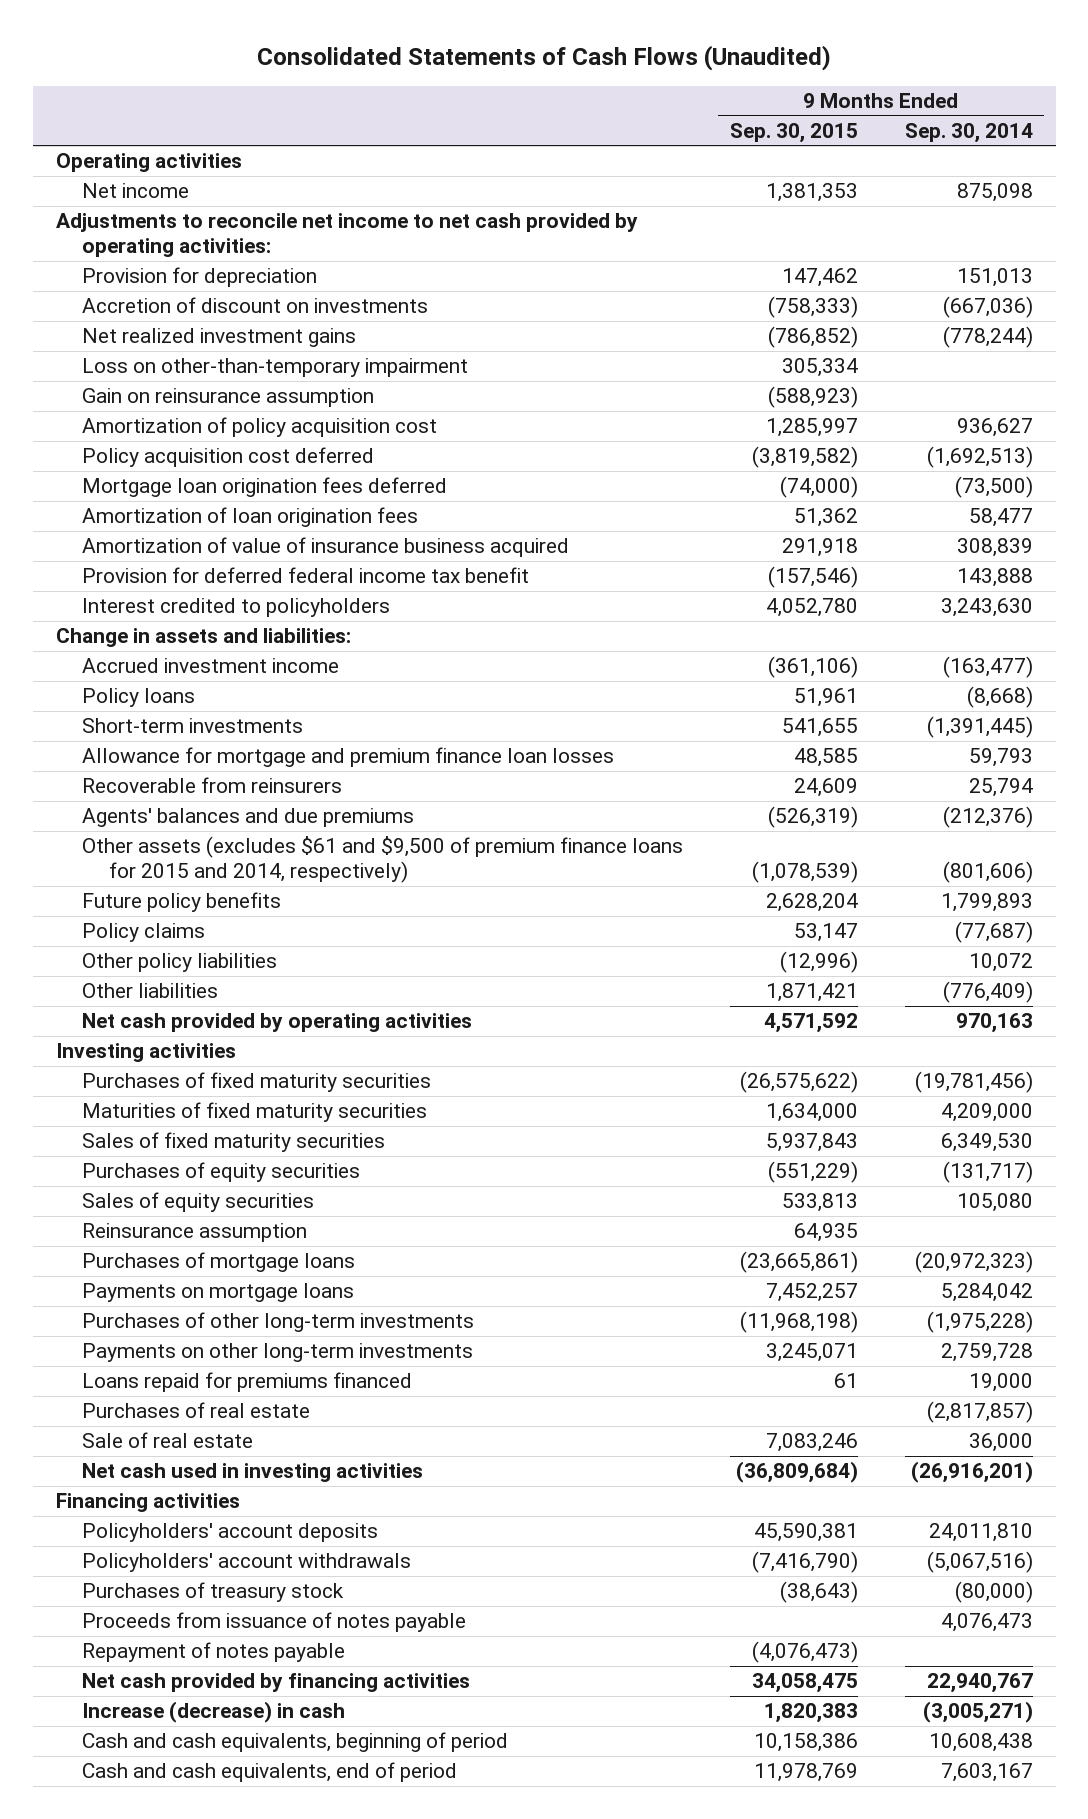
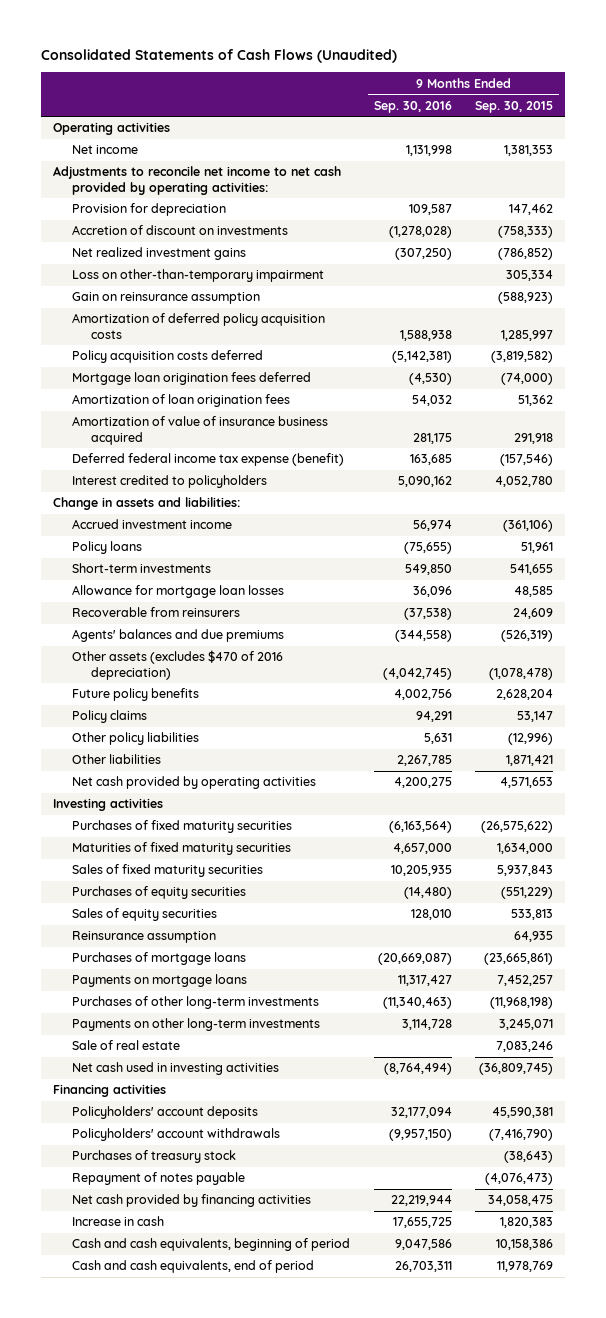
- | 9 Months Ended Sep. 30, 2015 | 9 Months Ended Sep. 30, 2014
+ | 9 Months Ended Sep. 30, 2016 | 9 Months Ended Sep. 30, 2015
- Amortization of policy acquisition cost | 1,285,997 | 936,627
- Policy acquisition cost deferred | (3,819,582) | (1,692,513)
+ Amortization of deferred policy acquisition costs | 1,588,938 | 1,285,997
+ Policy acquisition costs deferred | (5,142,381) | (3,819,582)
- Provision for deferred federal income tax benefit | (157,546) | 143,888
+ Deferred federal income tax expense (benefit) | 163,685 | (157,546)
- Allowance for mortgage and premium finance loan losses | 48,585 | 59,793
+ Allowance for mortgage loan losses | 36,096 | 48,585
- Other assets (excludes $61 and $9,500 of premium finance loans for 2015 and 2014, respectively) | (1,078,539) | (801,606)
+ Other assets (excludes $470 of 2016 depreciation) | (4,042,745) | (1,078,478)
- Net cash provided by operating activities | 4,571,592 | 970,163
+ Net cash provided by operating activities | 4,200,275 | 4,571,653
- Loans repaid for premiums financed | 61 | 19,000
- Purchases of real estate | | (2,817,857)
- Net cash used in investing activities | (36,809,684) | (26,916,201)
+ Net cash used in investing activities | (8,764,494) | (36,809,745)
- Proceeds from issuance of notes payable | | 4,076,473
- Increase (decrease) in cash | 1,820,383 | (3,005,271)
+ Increase in cash | 17,655,725 | 1,820,383

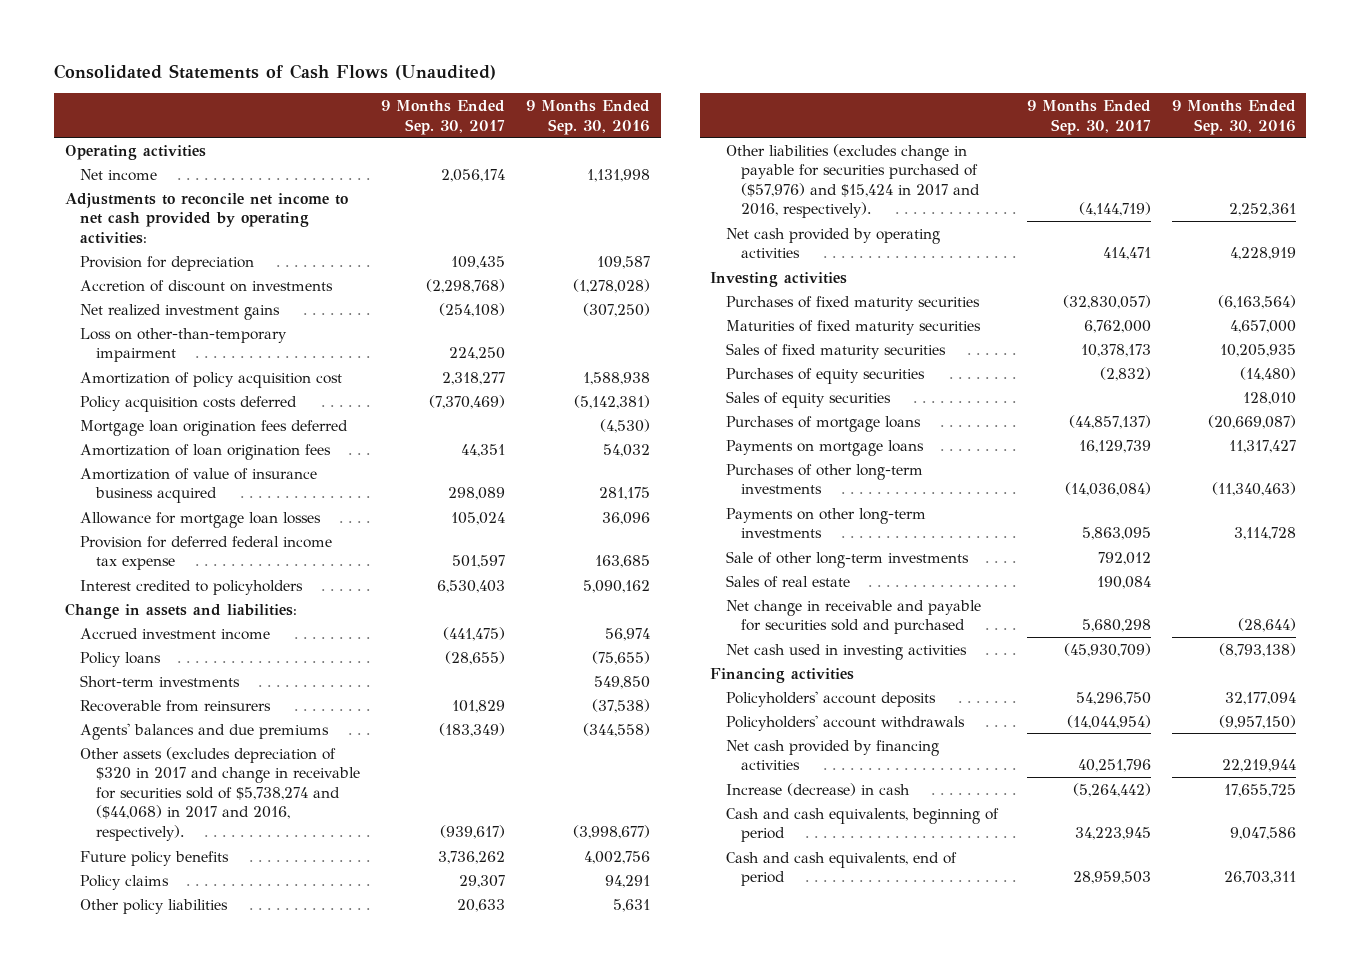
- | 9 Months Ended Sep. 30, 2016 | 9 Months Ended Sep. 30, 2015
+ | 9 Months Ended Sep. 30, 2017 | 9 Months Ended Sep. 30, 2016
- Gain on reinsurance assumption | | (588,923)
- Amortization of deferred policy acquisition costs | 1,588,938 | 1,285,997
+ Amortization of policy acquisition cost | 2,318,277 | 1,588,938
- Deferred federal income tax expense (benefit) | 163,685 | (157,546)
moved up: Allowance for mortgage loan losses | 105,024 | 36,096
+ Provision for deferred federal income tax expense | 501,597 | 163,685
- Other assets (excludes $470 of 2016 depreciation) | (4,042,745) | (1,078,478)
+ Other assets (excludes depreciation of $320 in 2017 and change in receivable for securities sold of $5,738,274 and ($44,068) in 2017 and 2016, respectively). | (939,617) | (3,998,677)
- Other liabilities | 2,267,785 | 1,871,421
- Net cash provided by operating activities | 4,200,275 | 4,571,653
+ Other liabilities (excludes change in payable for securities purchased of ($57,976) and $15,424 in 2017 and 2016, respectively). | (4,144,719) | 2,252,361
+ Net cash provided by operating activities | 414,471 | 4,228,919
- Reinsurance assumption | | 64,935
- Sale of real estate | | 7,083,246
- Net cash used in investing activities | (8,764,494) | (36,809,745)
+ Sale of other long-term investments | 792,012 |
+ Sales of real estate | 190,084 |
+ Net change in receivable and payable for securities sold and purchased | 5,680,298 | (28,644)
+ Net cash used in investing activities | (45,930,709) | (8,793,138)
- Purchases of treasury stock | | (38,643)
- Repayment of notes payable | | (4,076,473)
- Increase in cash | 17,655,725 | 1,820,383
+ Increase (decrease) in cash | (5,264,442) | 17,655,725

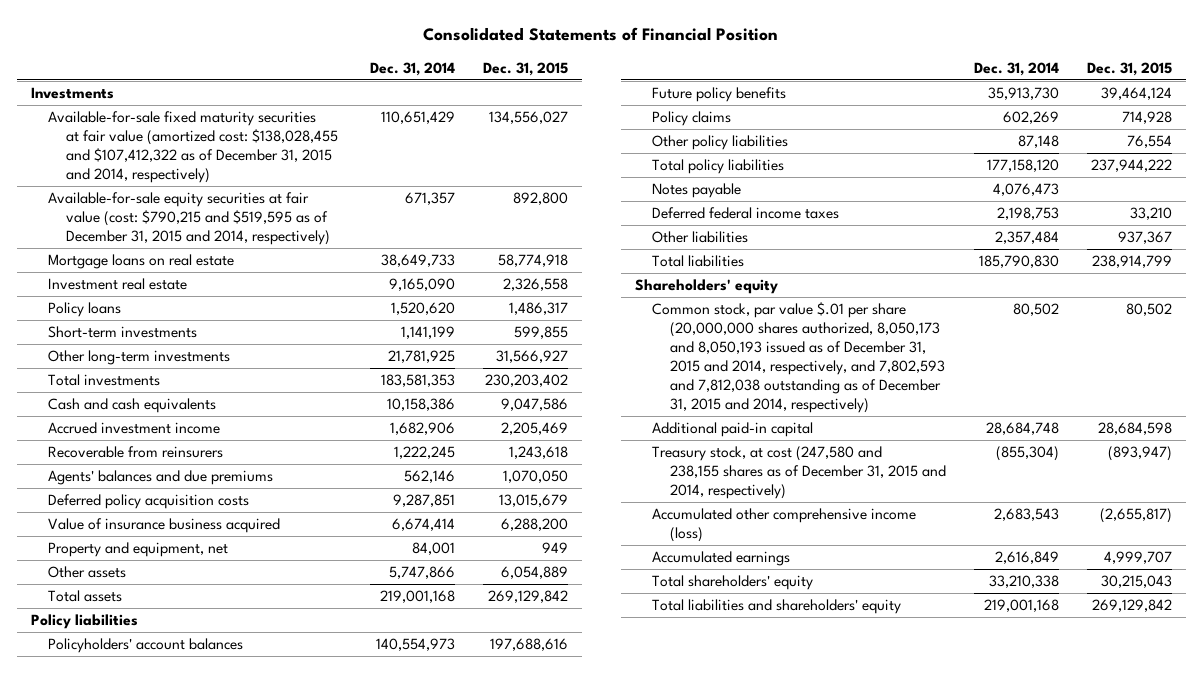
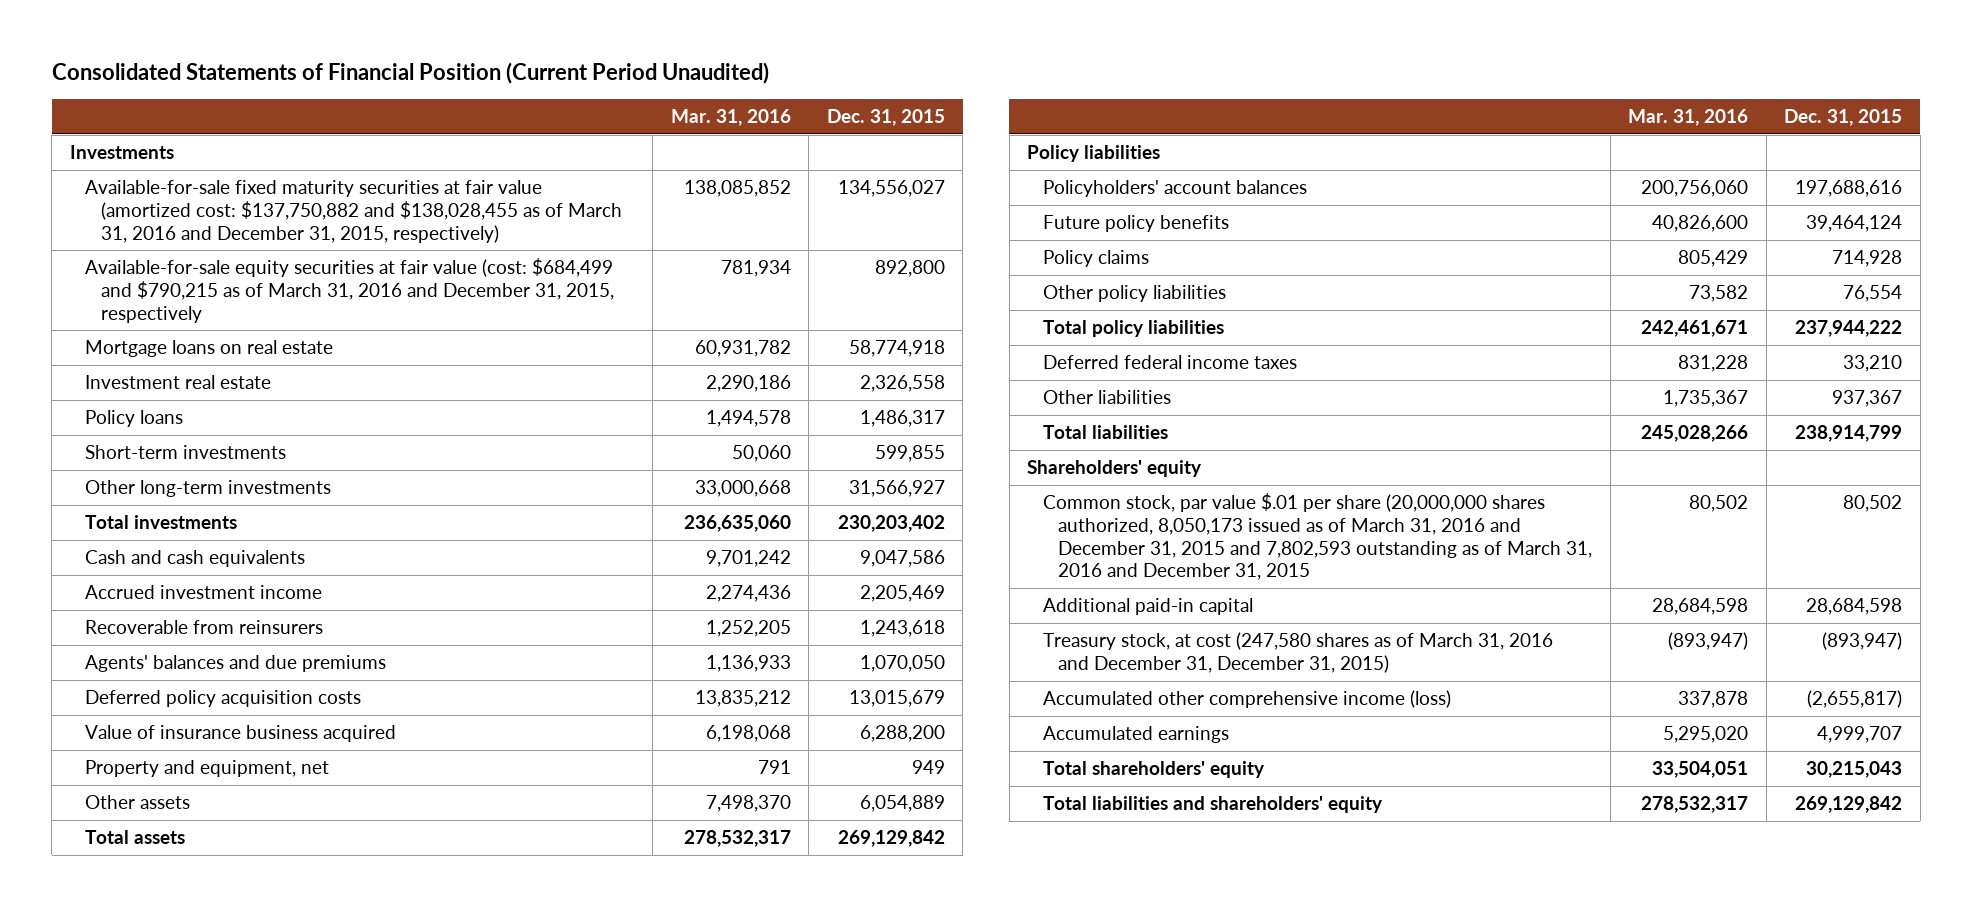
- Consolidated Statements of Financial Position
+ Consolidated Statements of Financial Position (Current Period Unaudited)
- | Dec. 31, 2014 | Dec. 31, 2015
+ | Mar. 31, 2016 | Dec. 31, 2015
- Available-for-sale fixed maturity securities at fair value (amortized cost: $138,028,455 and $107,412,322 as of December 31, 2015 and 2014, respectively) | 110,651,429 | 134,556,027
- Available-for-sale equity securities at fair value (cost: $790,215 and $519,595 as of December 31, 2015 and 2014, respectively) | 671,357 | 892,800
+ Available-for-sale fixed maturity securities at fair value (amortized cost: $137,750,882 and $138,028,455 as of March 31, 2016 and December 31, 2015, respectively) | 138,085,852 | 134,556,027
+ Available-for-sale equity securities at fair value (cost: $684,499 and $790,215 as of March 31, 2016 and December 31, 2015, respectively | 781,934 | 892,800
- Notes payable | 4,076,473 |
- Common stock, par value $.01 per share (20,000,000 shares authorized, 8,050,173 and 8,050,193 issued as of December 31, 2015 and 2014, respectively, and 7,802,593 and 7,812,038 outstanding as of December 31, 2015 and 2014, respectively) | 80,502 | 80,502
+ Common stock, par value $.01 per share (20,000,000 shares authorized, 8,050,173 issued as of March 31, 2016 and December 31, 2015 and 7,802,593 outstanding as of March 31, 2016 and December 31, 2015 | 80,502 | 80,502
- Treasury stock, at cost (247,580 and 238,155 shares as of December 31, 2015 and 2014, respectively) | (855,304) | (893,947)
+ Treasury stock, at cost (247,580 shares as of March 31, 2016 and December 31, December 31, 2015) | (893,947) | (893,947)

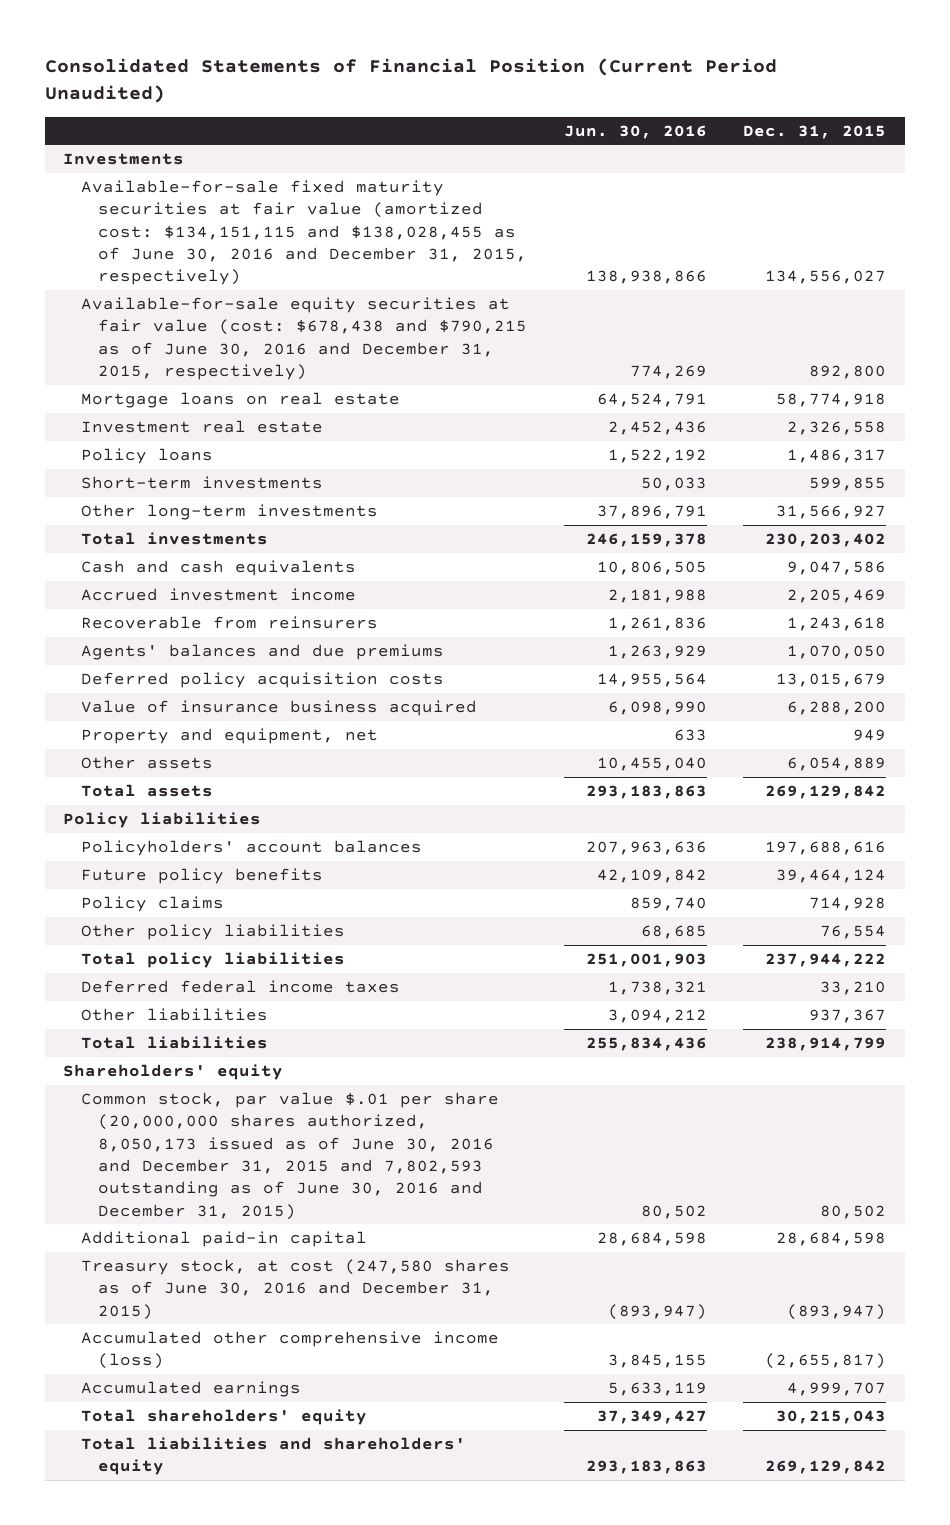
- | Mar. 31, 2016 | Dec. 31, 2015
+ | Jun. 30, 2016 | Dec. 31, 2015
- Available-for-sale fixed maturity securities at fair value (amortized cost: $137,750,882 and $138,028,455 as of March 31, 2016 and December 31, 2015, respectively) | 138,085,852 | 134,556,027
- Available-for-sale equity securities at fair value (cost: $684,499 and $790,215 as of March 31, 2016 and December 31, 2015, respectively | 781,934 | 892,800
+ Available-for-sale fixed maturity securities at fair value (amortized cost: $134,151,115 and $138,028,455 as of June 30, 2016 and December 31, 2015, respectively) | 138,938,866 | 134,556,027
+ Available-for-sale equity securities at fair value (cost: $678,438 and $790,215 as of June 30, 2016 and December 31, 2015, respectively) | 774,269 | 892,800
- Common stock, par value $.01 per share (20,000,000 shares authorized, 8,050,173 issued as of March 31, 2016 and December 31, 2015 and 7,802,593 outstanding as of March 31, 2016 and December 31, 2015 | 80,502 | 80,502
+ Common stock, par value $.01 per share (20,000,000 shares authorized, 8,050,173 issued as of June 30, 2016 and December 31, 2015 and 7,802,593 outstanding as of June 30, 2016 and December 31, 2015) | 80,502 | 80,502
- Treasury stock, at cost (247,580 shares as of March 31, 2016 and December 31, December 31, 2015) | (893,947) | (893,947)
+ Treasury stock, at cost (247,580 shares as of June 30, 2016 and December 31, 2015) | (893,947) | (893,947)

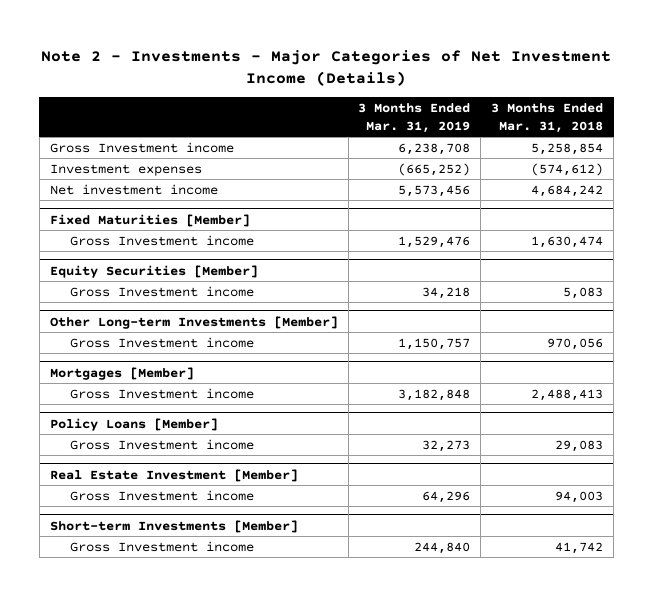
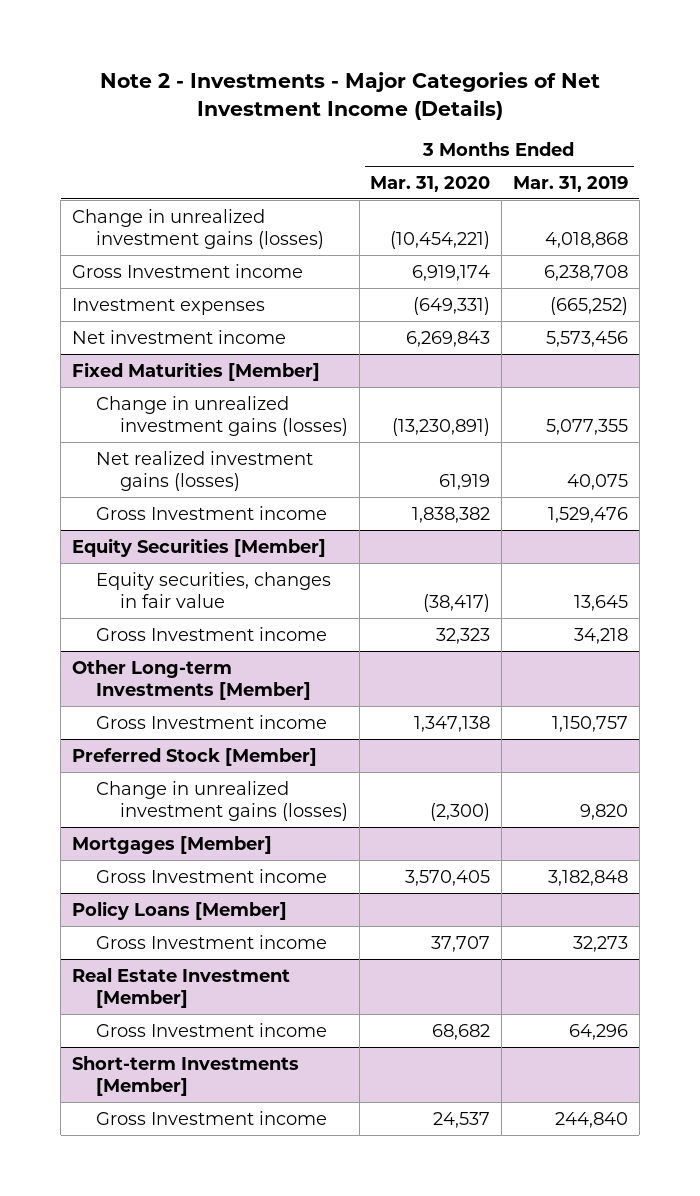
- | 3 Months Ended Mar. 31, 2019 | 3 Months Ended Mar. 31, 2018
+ | 3 Months Ended Mar. 31, 2020 | 3 Months Ended Mar. 31, 2019
+ Change in unrealized investment gains (losses) | (10,454,221) | 4,018,868
@ Fixed Maturities [Member]
+ Change in unrealized investment gains (losses) | (13,230,891) | 5,077,355
+ Net realized investment gains (losses) | 61,919 | 40,075
@ Equity Securities [Member]
+ Equity securities, changes in fair value | (38,417) | 13,645
+ Preferred Stock [Member]
+ Change in unrealized investment gains (losses) | (2,300) | 9,820

